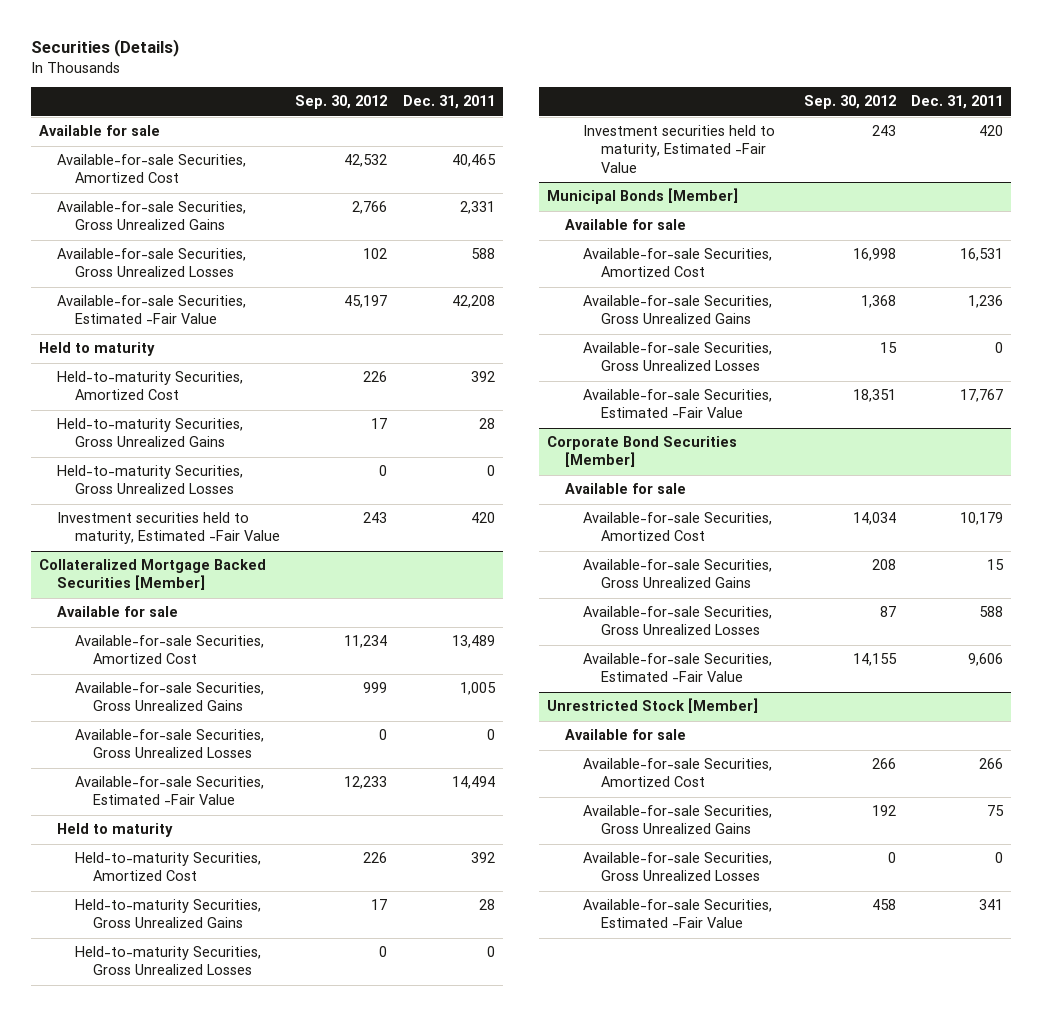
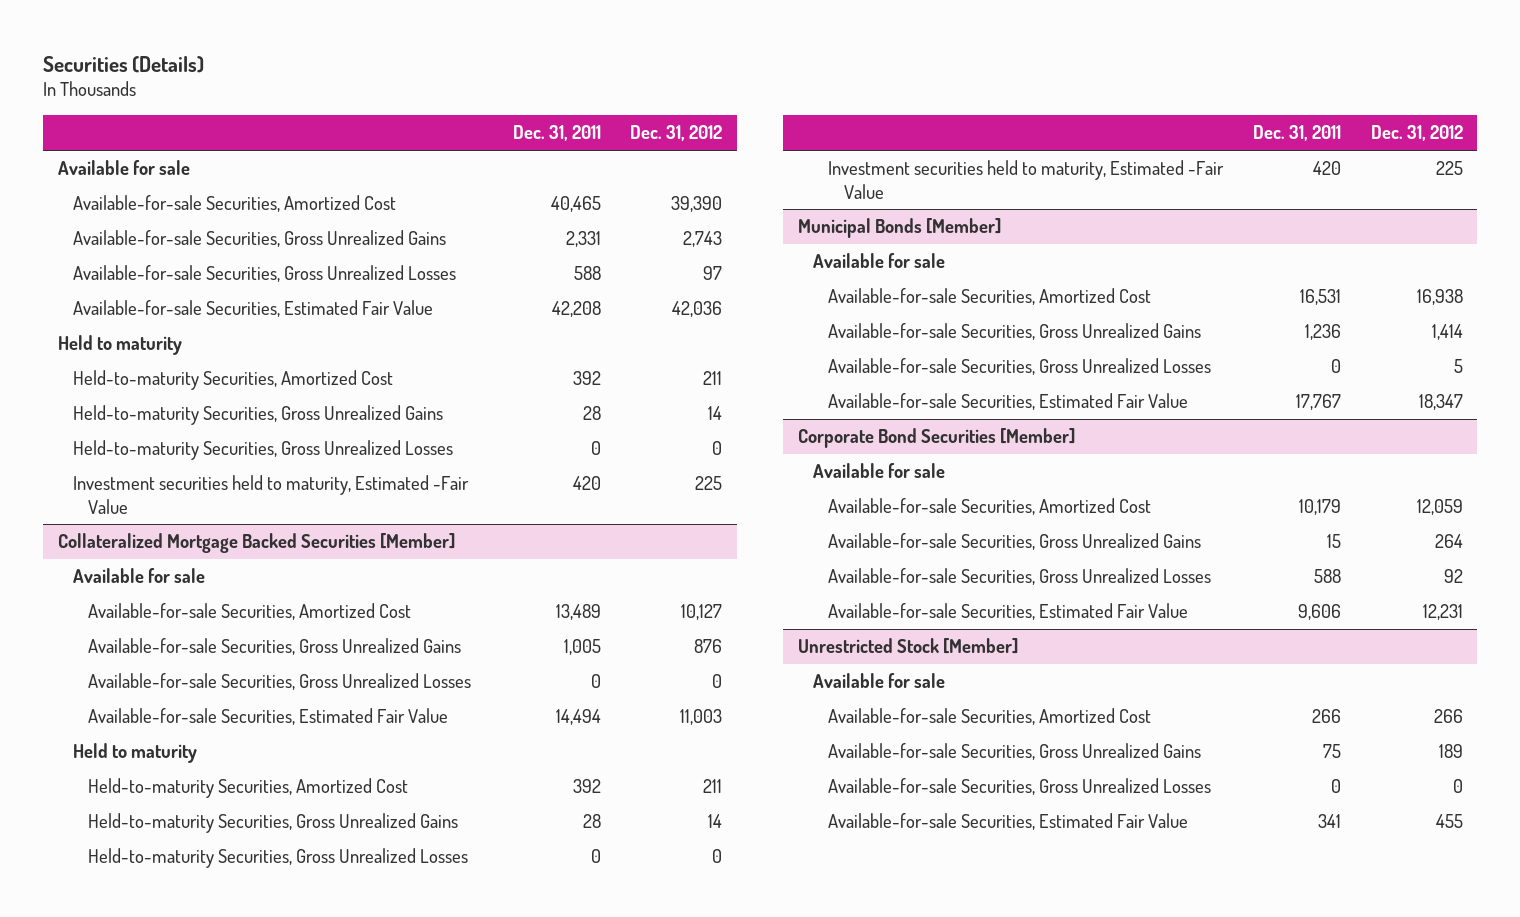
- | Sep. 30, 2012 | Dec. 31, 2011
+ | Dec. 31, 2011 | Dec. 31, 2012
- Available-for-sale Securities, Estimated -Fair Value | 45,197 | 42,208
+ Available-for-sale Securities, Estimated Fair Value | 42,208 | 42,036
@ Collateralized Mortgage Backed Securities [Member]
- Available-for-sale Securities, Estimated -Fair Value | 12,233 | 14,494
+ Available-for-sale Securities, Estimated Fair Value | 14,494 | 11,003
@ Municipal Bonds [Member]
- Available-for-sale Securities, Estimated -Fair Value | 18,351 | 17,767
+ Available-for-sale Securities, Estimated Fair Value | 17,767 | 18,347
@ Corporate Bond Securities [Member]
- Available-for-sale Securities, Estimated -Fair Value | 14,155 | 9,606
+ Available-for-sale Securities, Estimated Fair Value | 9,606 | 12,231
@ Unrestricted Stock [Member]
- Available-for-sale Securities, Estimated -Fair Value | 458 | 341
+ Available-for-sale Securities, Estimated Fair Value | 341 | 455

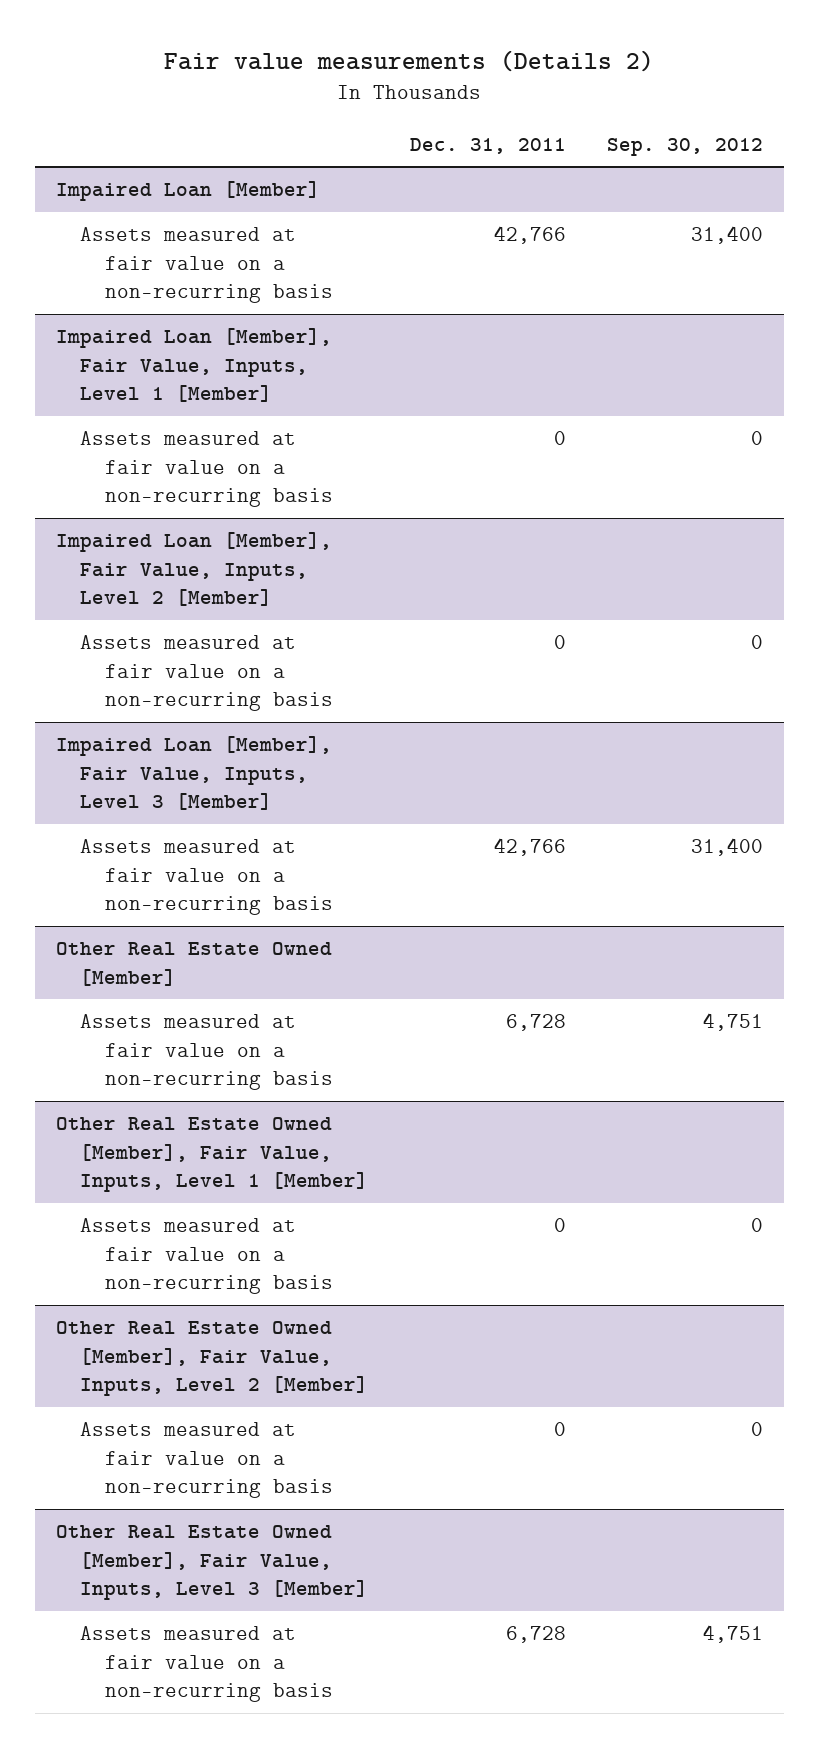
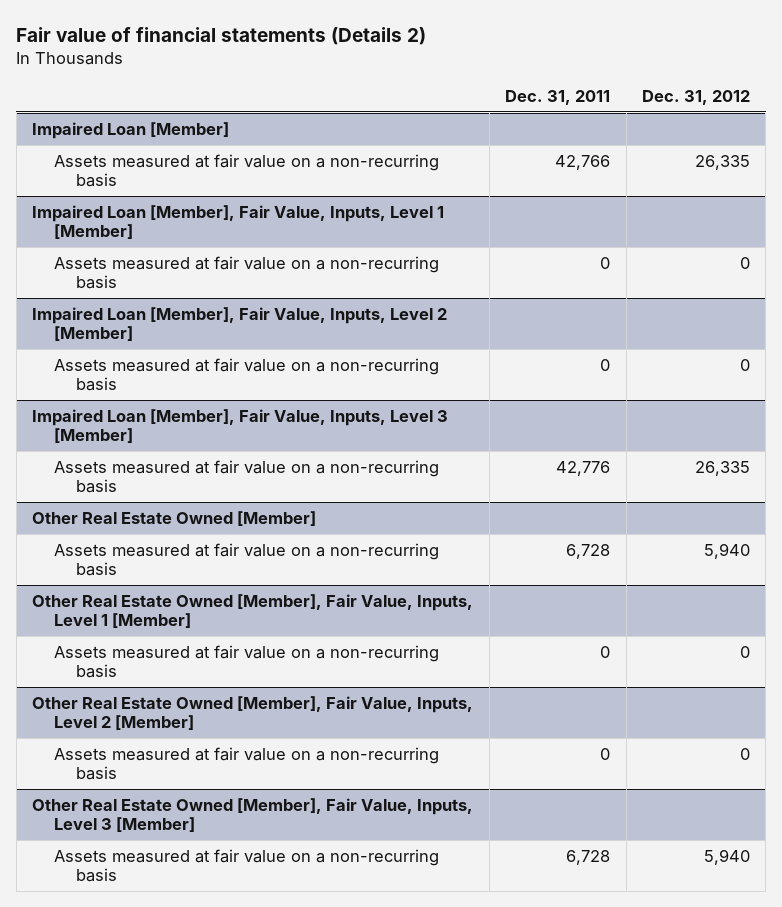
- Fair value measurements (Details 2)
+ Fair value of financial statements (Details 2)
- | Dec. 31, 2011 | Sep. 30, 2012
+ | Dec. 31, 2011 | Dec. 31, 2012
@ Impaired Loan [Member], Fair Value, Inputs, Level 3 [Member]
- Assets measured at fair value on a non-recurring basis | 42,766 | 31,400
+ Assets measured at fair value on a non-recurring basis | 42,776 | 26,335

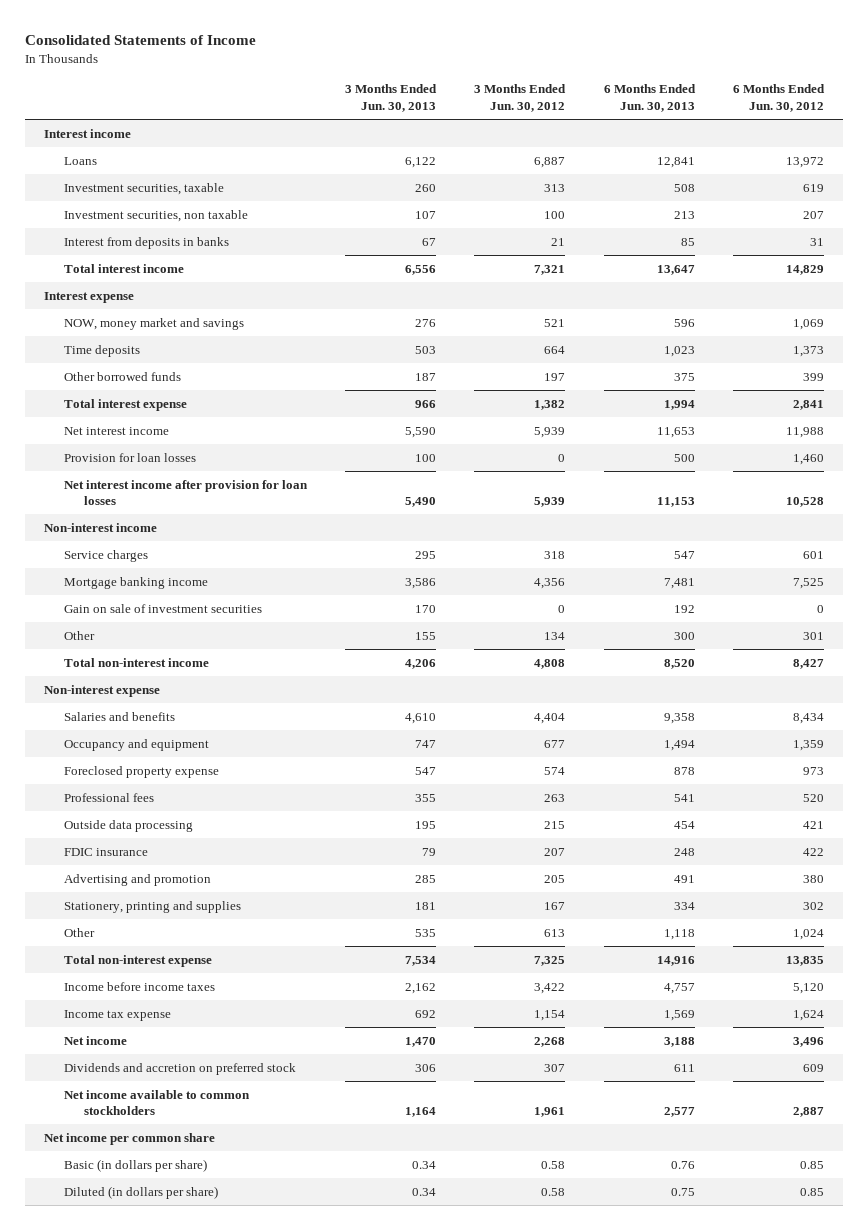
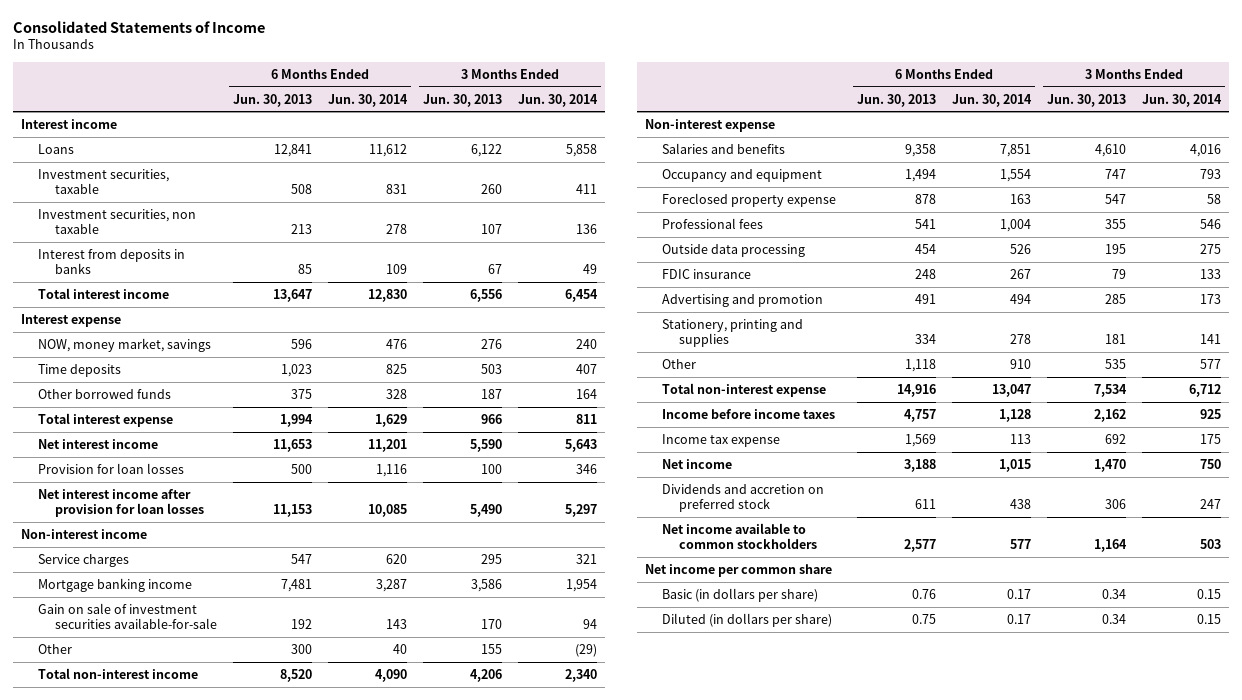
- | 3 Months Ended Jun. 30, 2013 | 3 Months Ended Jun. 30, 2012 | 6 Months Ended Jun. 30, 2013 | 6 Months Ended Jun. 30, 2012
+ | 6 Months Ended Jun. 30, 2013 | 6 Months Ended Jun. 30, 2014 | 3 Months Ended Jun. 30, 2013 | 3 Months Ended Jun. 30, 2014
- NOW, money market and savings | 276 | 521 | 596 | 1,069
+ NOW, money market, savings | 596 | 476 | 276 | 240
- Gain on sale of investment securities | 170 | 0 | 192 | 0
+ Gain on sale of investment securities available-for-sale | 192 | 143 | 170 | 94

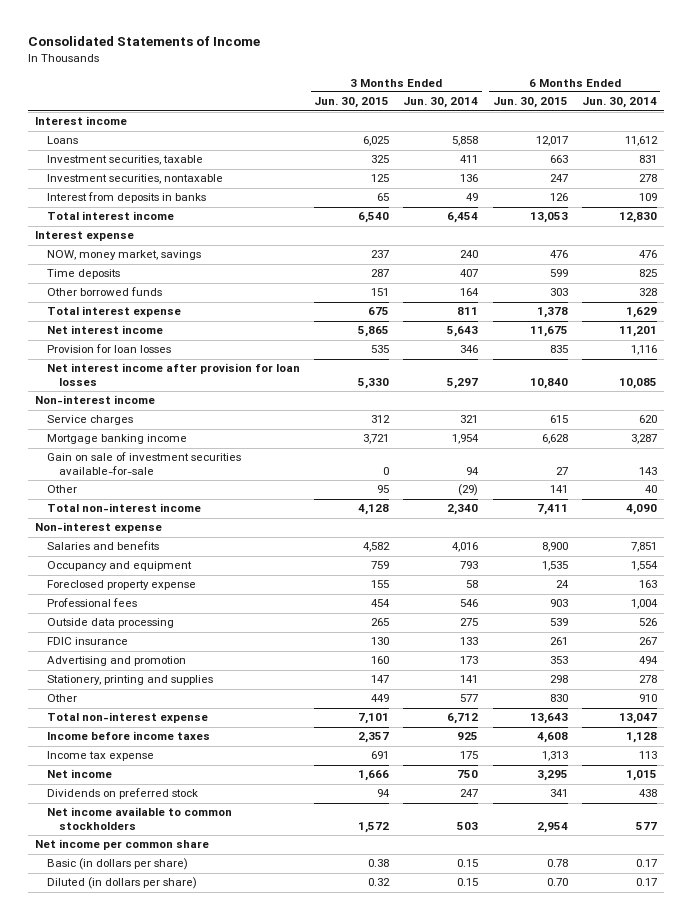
- | 6 Months Ended Jun. 30, 2013 | 6 Months Ended Jun. 30, 2014 | 3 Months Ended Jun. 30, 2013 | 3 Months Ended Jun. 30, 2014
+ | 3 Months Ended Jun. 30, 2015 | 3 Months Ended Jun. 30, 2014 | 6 Months Ended Jun. 30, 2015 | 6 Months Ended Jun. 30, 2014
- Investment securities, non taxable | 213 | 278 | 107 | 136
+ Investment securities, nontaxable | 125 | 136 | 247 | 278
- Dividends and accretion on preferred stock | 611 | 438 | 306 | 247
+ Dividends on preferred stock | 94 | 247 | 341 | 438

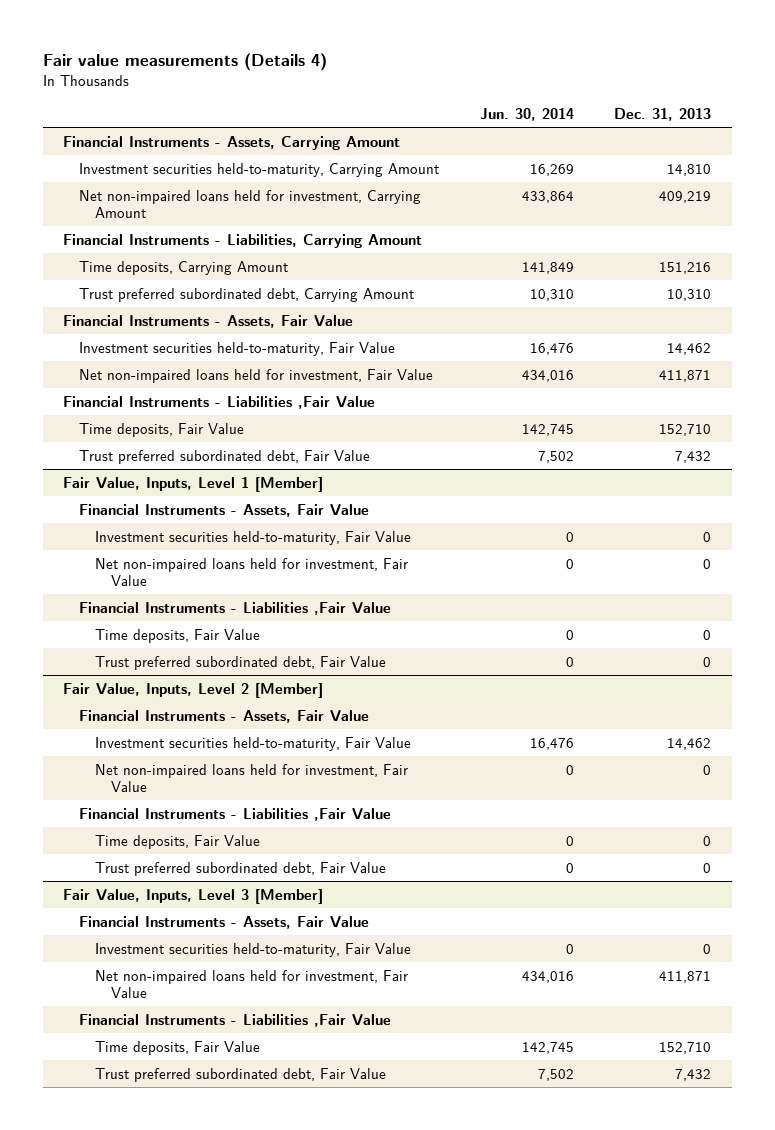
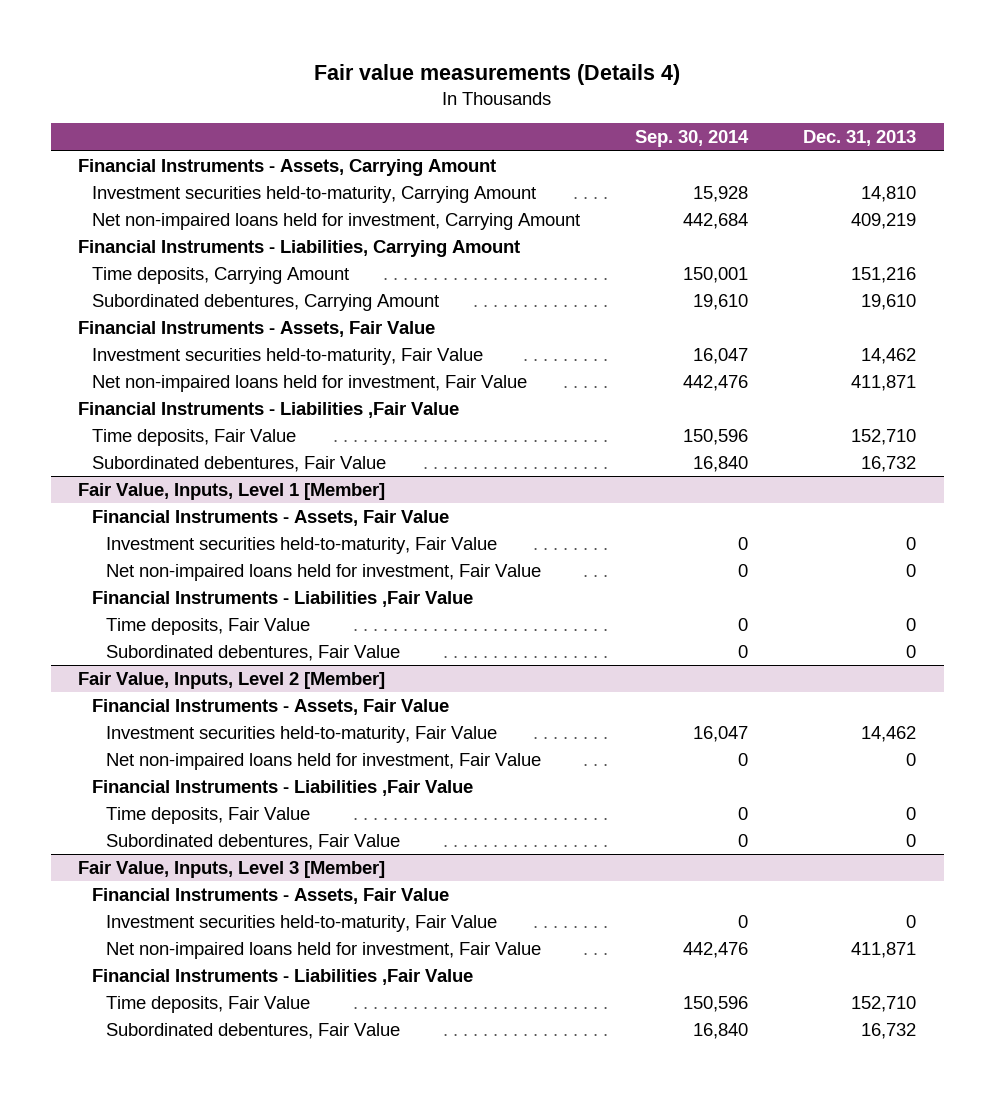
- | Jun. 30, 2014 | Dec. 31, 2013
+ | Sep. 30, 2014 | Dec. 31, 2013
- Trust preferred subordinated debt, Carrying Amount | 10,310 | 10,310
+ Subordinated debentures, Carrying Amount | 19,610 | 19,610
- Trust preferred subordinated debt, Fair Value | 7,502 | 7,432
+ Subordinated debentures, Fair Value | 16,840 | 16,732
@ Fair Value, Inputs, Level 1 [Member]
- Trust preferred subordinated debt, Fair Value | 0 | 0
+ Subordinated debentures, Fair Value | 0 | 0
@ Fair Value, Inputs, Level 2 [Member]
- Trust preferred subordinated debt, Fair Value | 0 | 0
+ Subordinated debentures, Fair Value | 0 | 0
@ Fair Value, Inputs, Level 3 [Member]
- Trust preferred subordinated debt, Fair Value | 7,502 | 7,432
+ Subordinated debentures, Fair Value | 16,840 | 16,732

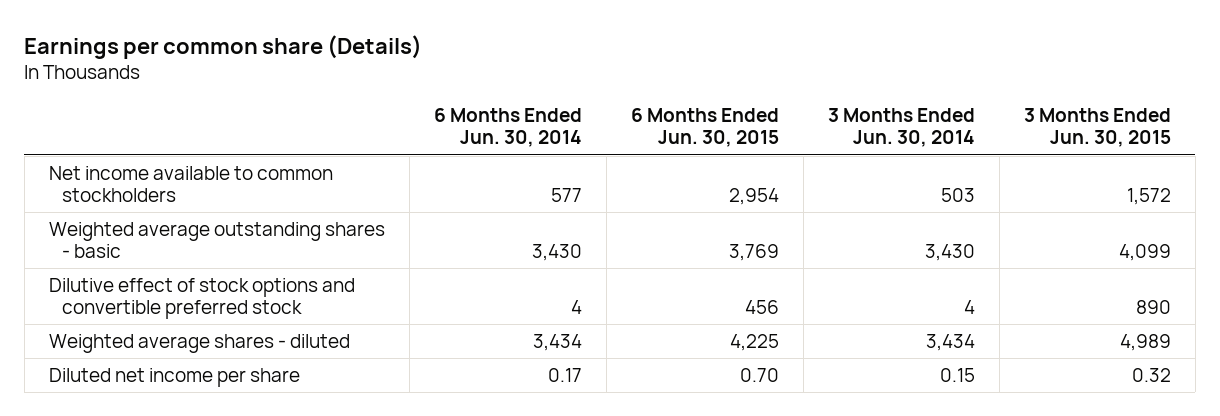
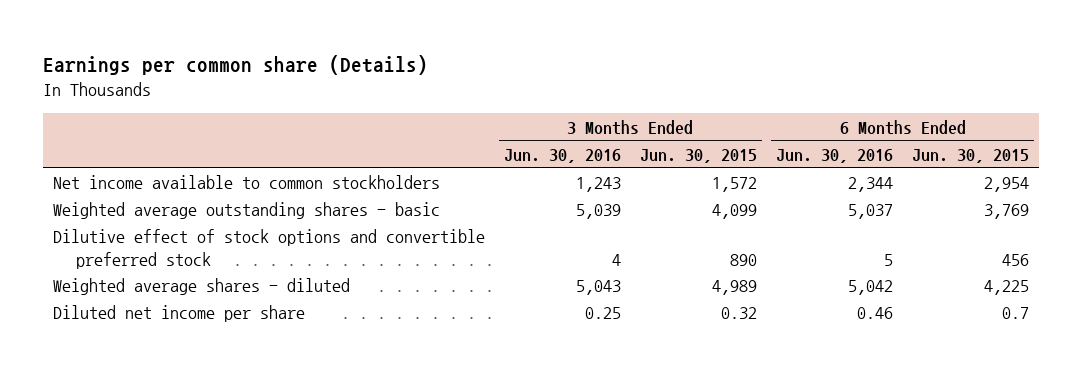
- | 6 Months Ended Jun. 30, 2014 | 6 Months Ended Jun. 30, 2015 | 3 Months Ended Jun. 30, 2014 | 3 Months Ended Jun. 30, 2015
+ | 3 Months Ended Jun. 30, 2016 | 3 Months Ended Jun. 30, 2015 | 6 Months Ended Jun. 30, 2016 | 6 Months Ended Jun. 30, 2015
- Diluted net income per share | 0.17 | 0.70 | 0.15 | 0.32
+ Diluted net income per share | 0.25 | 0.32 | 0.46 | 0.7

